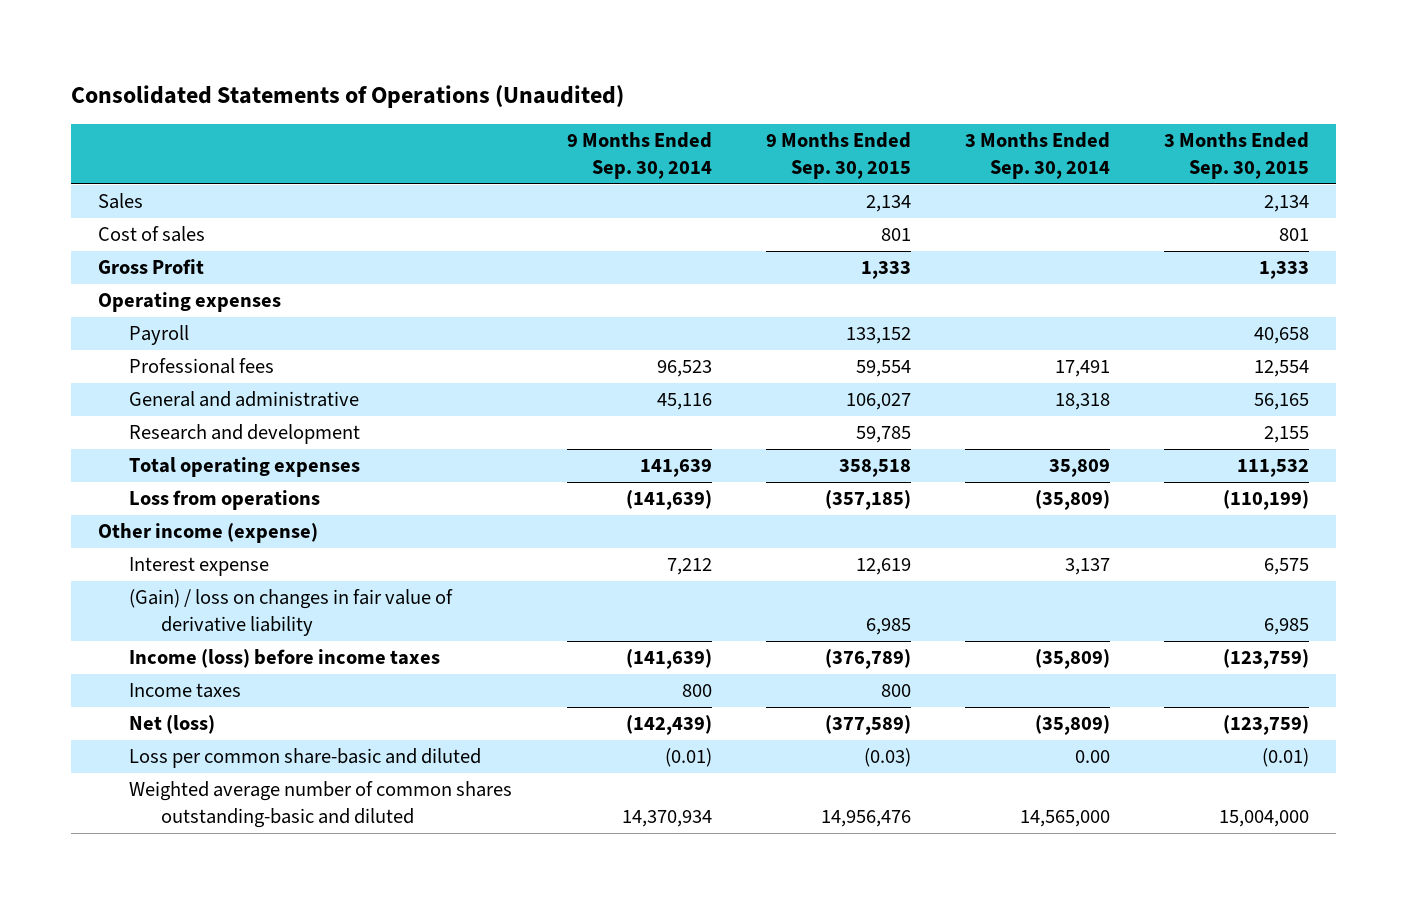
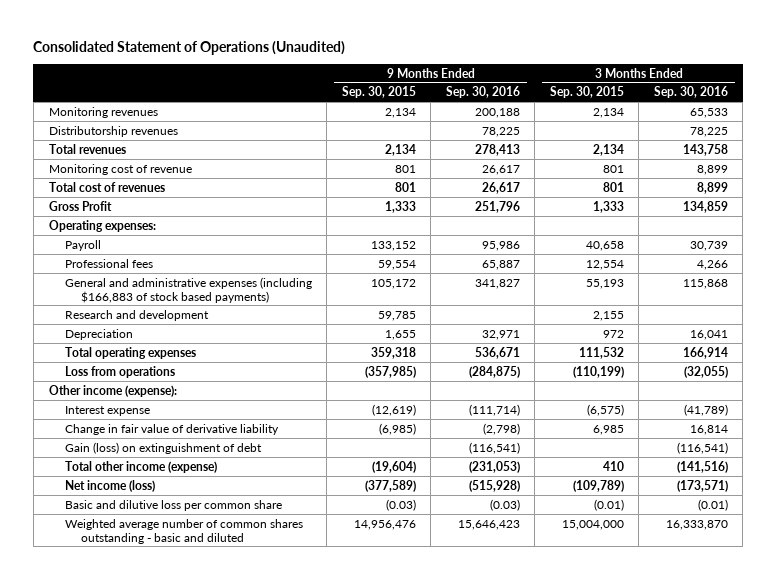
- Consolidated Statements of Operations (Unaudited)
+ Consolidated Statement of Operations (Unaudited)
- | 9 Months Ended Sep. 30, 2014 | 9 Months Ended Sep. 30, 2015 | 3 Months Ended Sep. 30, 2014 | 3 Months Ended Sep. 30, 2015
+ | 9 Months Ended Sep. 30, 2015 | 9 Months Ended Sep. 30, 2016 | 3 Months Ended Sep. 30, 2015 | 3 Months Ended Sep. 30, 2016
- Sales | | 2,134 | | 2,134
- Cost of sales | | 801 | | 801
+ Monitoring revenues | 2,134 | 200,188 | 2,134 | 65,533
+ Distributorship revenues | | 78,225 | | 78,225
+ Total revenues | 2,134 | 278,413 | 2,134 | 143,758
+ Monitoring cost of revenue | 801 | 26,617 | 801 | 8,899
+ Total cost of revenues | 801 | 26,617 | 801 | 8,899
- Operating expenses
+ Operating expenses:
- General and administrative | 45,116 | 106,027 | 18,318 | 56,165
+ General and administrative expenses (including $166,883 of stock based payments) | 105,172 | 341,827 | 55,193 | 115,868
- Total operating expenses | 141,639 | 358,518 | 35,809 | 111,532
- Loss from operations | (141,639) | (357,185) | (35,809) | (110,199)
- Other income (expense)
- Interest expense | 7,212 | 12,619 | 3,137 | 6,575
- (Gain) / loss on changes in fair value of derivative liability | | 6,985 | | 6,985
- Income (loss) before income taxes | (141,639) | (376,789) | (35,809) | (123,759)
- Income taxes | 800 | 800 | |
- Net (loss) | (142,439) | (377,589) | (35,809) | (123,759)
- Loss per common share-basic and diluted | (0.01) | (0.03) | 0.00 | (0.01)
- Weighted average number of common shares outstanding-basic and diluted | 14,370,934 | 14,956,476 | 14,565,000 | 15,004,000
+ Depreciation | 1,655 | 32,971 | 972 | 16,041
+ Total operating expenses | 359,318 | 536,671 | 111,532 | 166,914
+ Loss from operations | (357,985) | (284,875) | (110,199) | (32,055)
+ Other income (expense):
+ Interest expense | (12,619) | (111,714) | (6,575) | (41,789)
+ Change in fair value of derivative liability | (6,985) | (2,798) | 6,985 | 16,814
+ Gain (loss) on extinguishment of debt | | (116,541) | | (116,541)
+ Total other income (expense) | (19,604) | (231,053) | 410 | (141,516)
+ Net income (loss) | (377,589) | (515,928) | (109,789) | (173,571)
+ Basic and dilutive loss per common share | (0.03) | (0.03) | (0.01) | (0.01)
+ Weighted average number of common shares outstanding - basic and diluted | 14,956,476 | 15,646,423 | 15,004,000 | 16,333,870

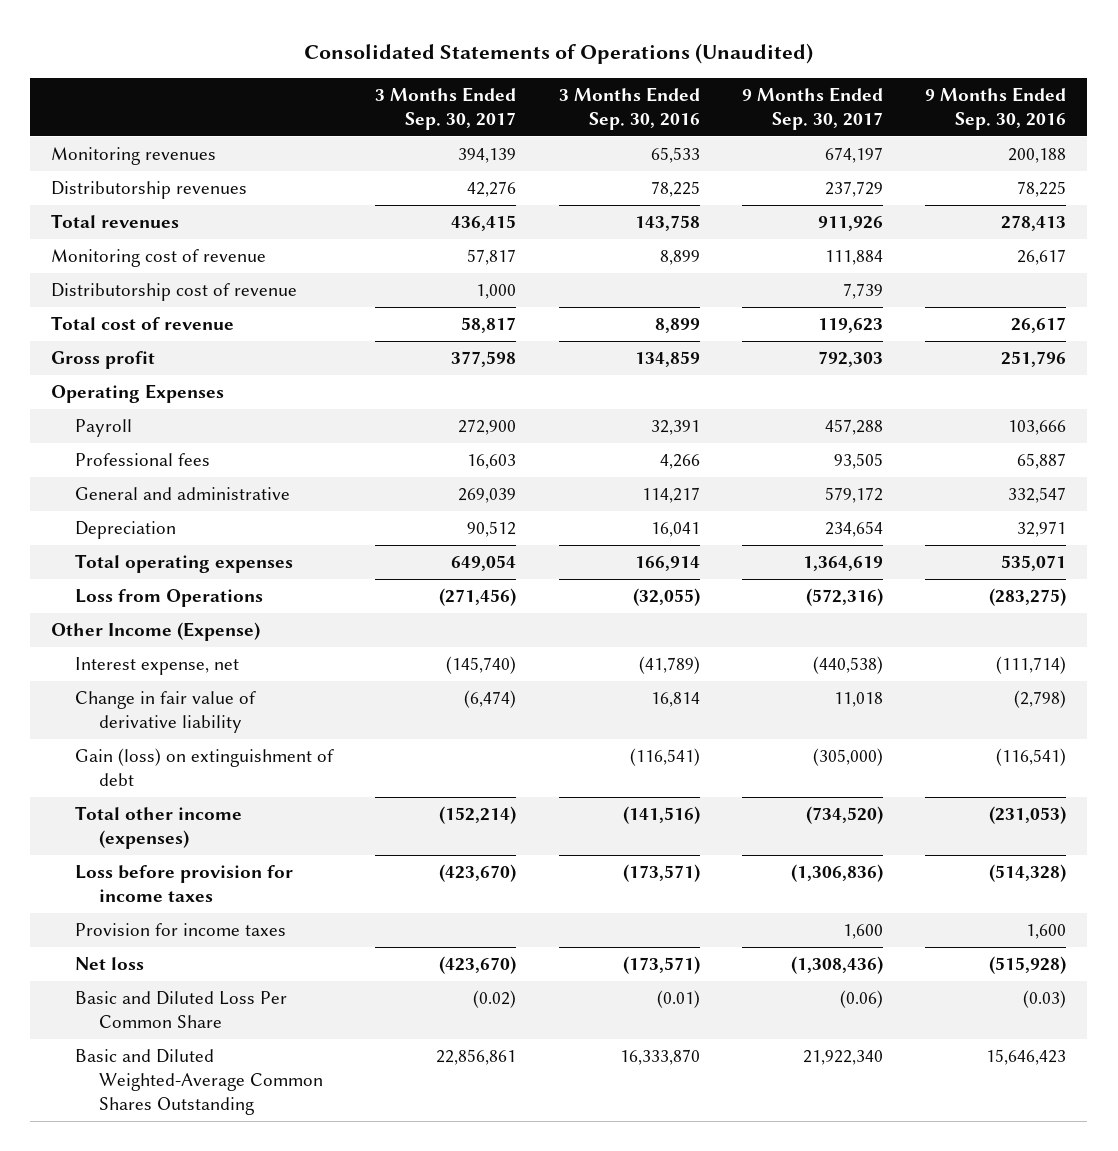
- Consolidated Statement of Operations (Unaudited)
+ Consolidated Statements of Operations (Unaudited)
- | 9 Months Ended Sep. 30, 2015 | 9 Months Ended Sep. 30, 2016 | 3 Months Ended Sep. 30, 2015 | 3 Months Ended Sep. 30, 2016
+ | 3 Months Ended Sep. 30, 2017 | 3 Months Ended Sep. 30, 2016 | 9 Months Ended Sep. 30, 2017 | 9 Months Ended Sep. 30, 2016
- Total cost of revenues | 801 | 26,617 | 801 | 8,899
- Gross Profit | 1,333 | 251,796 | 1,333 | 134,859
- Operating expenses:
- Payroll | 133,152 | 95,986 | 40,658 | 30,739
+ Distributorship cost of revenue | 1,000 | | 7,739 |
+ Total cost of revenue | 58,817 | 8,899 | 119,623 | 26,617
+ Gross profit | 377,598 | 134,859 | 792,303 | 251,796
+ Operating Expenses
+ Payroll | 272,900 | 32,391 | 457,288 | 103,666
- General and administrative expenses (including $166,883 of stock based payments) | 105,172 | 341,827 | 55,193 | 115,868
- Research and development | 59,785 | | 2,155 |
+ General and administrative | 269,039 | 114,217 | 579,172 | 332,547
- Total operating expenses | 359,318 | 536,671 | 111,532 | 166,914
- Loss from operations | (357,985) | (284,875) | (110,199) | (32,055)
- Other income (expense):
- Interest expense | (12,619) | (111,714) | (6,575) | (41,789)
+ Total operating expenses | 649,054 | 166,914 | 1,364,619 | 535,071
+ Loss from Operations | (271,456) | (32,055) | (572,316) | (283,275)
+ Other Income (Expense)
+ Interest expense, net | (145,740) | (41,789) | (440,538) | (111,714)
- Total other income (expense) | (19,604) | (231,053) | 410 | (141,516)
- Net income (loss) | (377,589) | (515,928) | (109,789) | (173,571)
- Basic and dilutive loss per common share | (0.03) | (0.03) | (0.01) | (0.01)
- Weighted average number of common shares outstanding - basic and diluted | 14,956,476 | 15,646,423 | 15,004,000 | 16,333,870
+ Total other income (expenses) | (152,214) | (141,516) | (734,520) | (231,053)
+ Loss before provision for income taxes | (423,670) | (173,571) | (1,306,836) | (514,328)
+ Provision for income taxes | | | 1,600 | 1,600
+ Net loss | (423,670) | (173,571) | (1,308,436) | (515,928)
+ Basic and Diluted Loss Per Common Share | (0.02) | (0.01) | (0.06) | (0.03)
+ Basic and Diluted Weighted-Average Common Shares Outstanding | 22,856,861 | 16,333,870 | 21,922,340 | 15,646,423

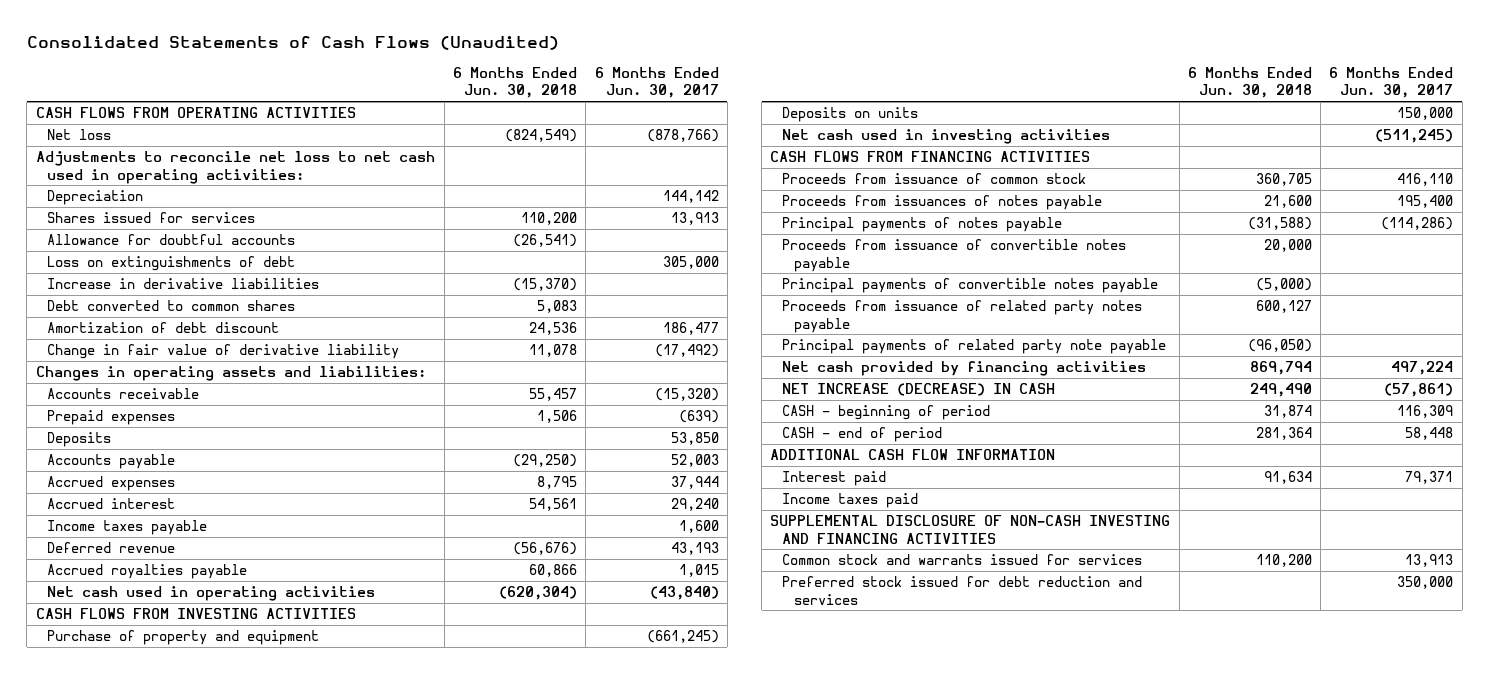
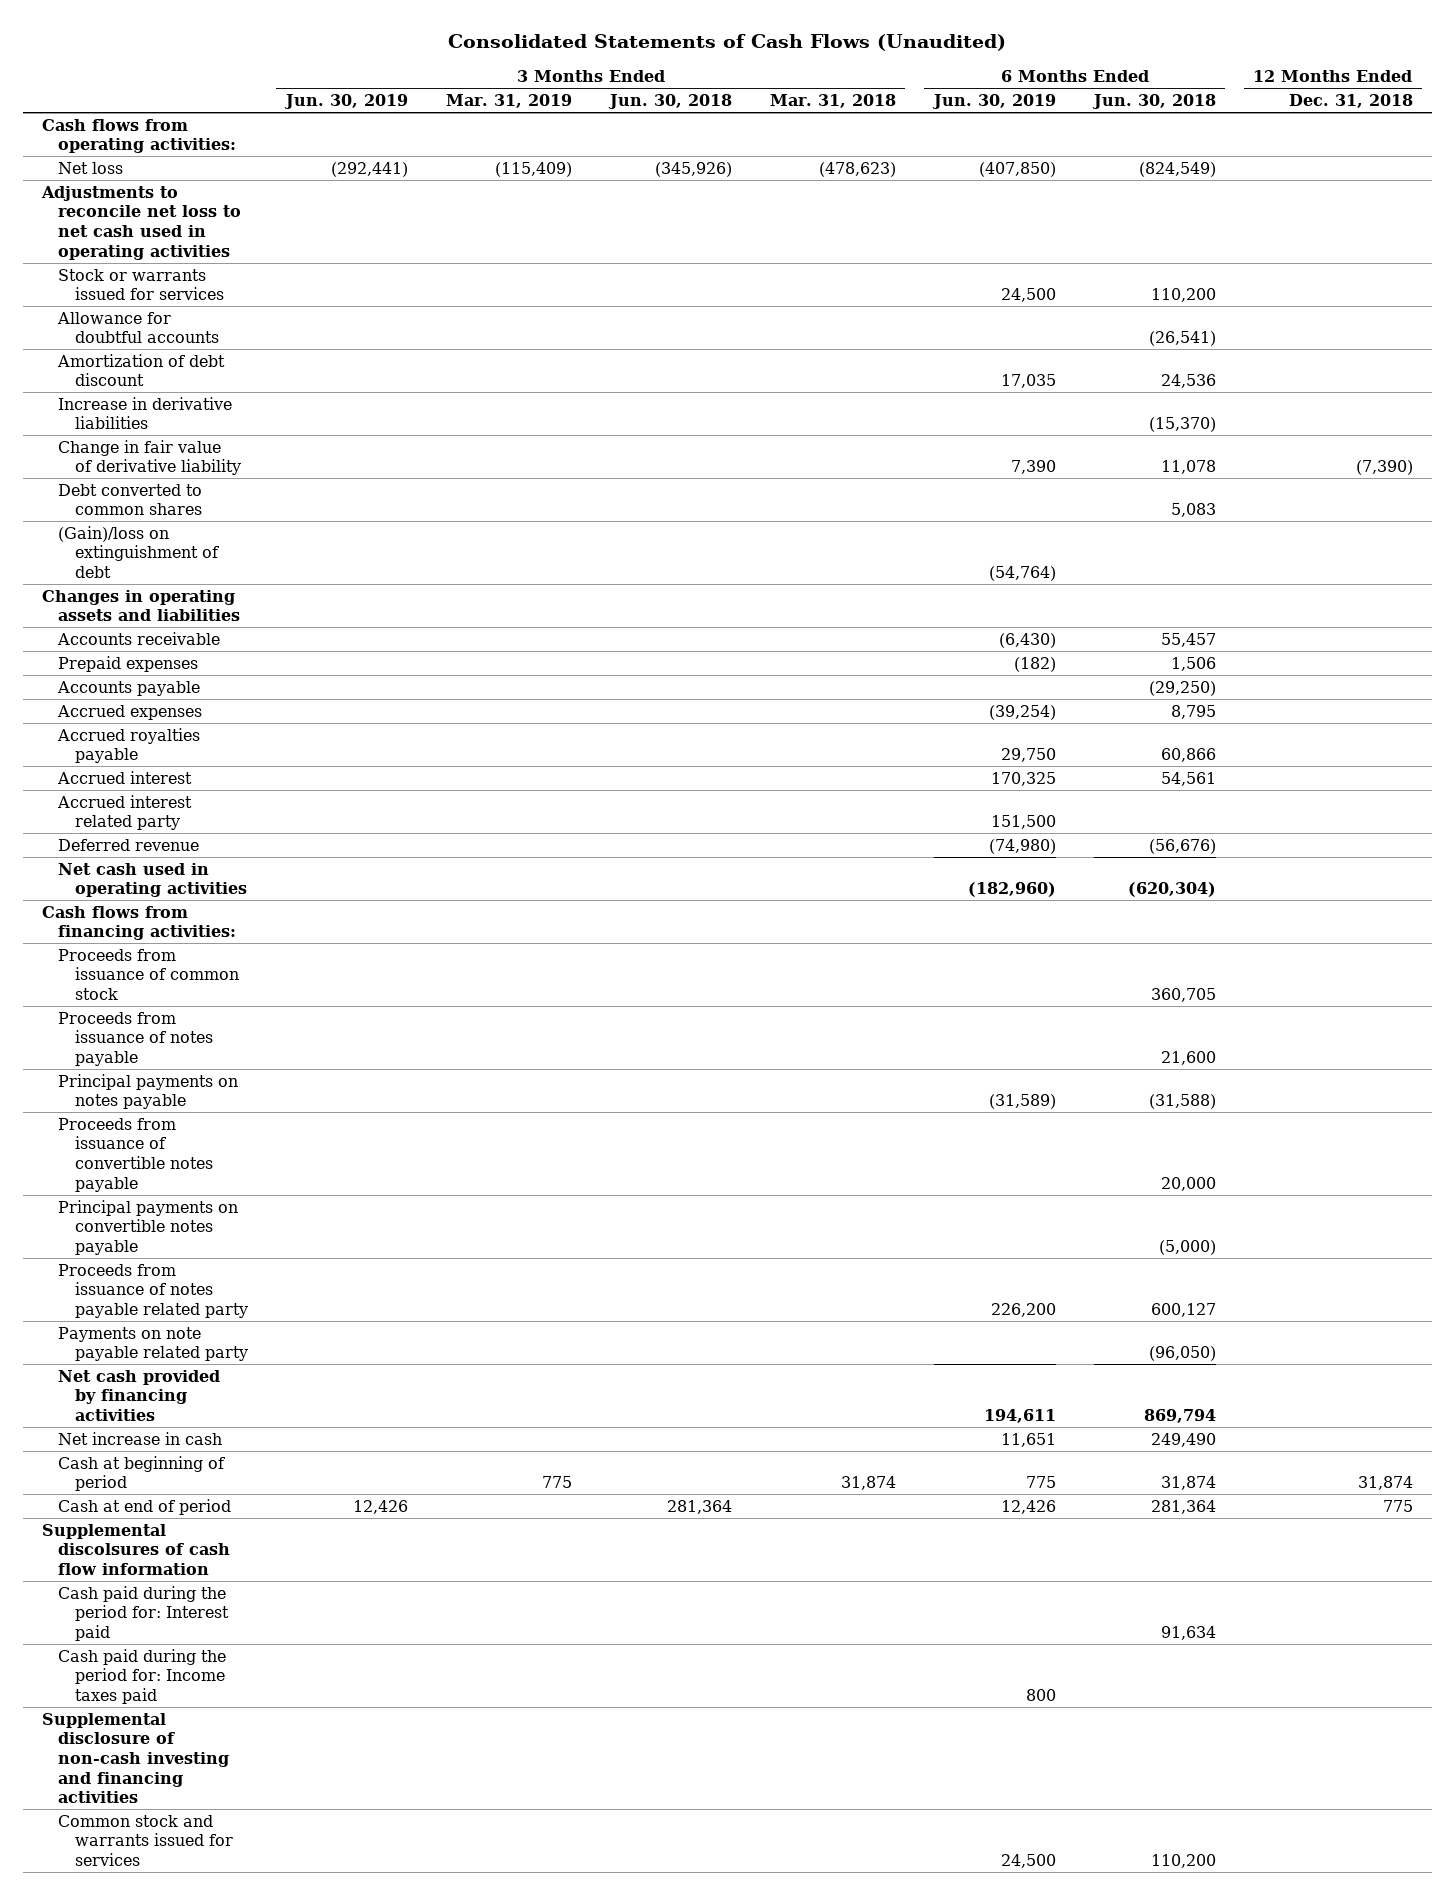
- | 6 Months Ended Jun. 30, 2018 | 6 Months Ended Jun. 30, 2017
+ | 3 Months Ended Jun. 30, 2019 | 3 Months Ended Mar. 31, 2019 | 3 Months Ended Jun. 30, 2018 | 3 Months Ended Mar. 31, 2018 | 6 Months Ended Jun. 30, 2019 | 6 Months Ended Jun. 30, 2018 | 12 Months Ended Dec. 31, 2018
- CASH FLOWS FROM OPERATING ACTIVITIES
+ Cash flows from operating activities:
- Adjustments to reconcile net loss to net cash used in operating activities:
- Depreciation | | 144,142
- Shares issued for services | 110,200 | 13,913
+ Adjustments to reconcile net loss to net cash used in operating activities
+ Stock or warrants issued for services | | | | | 24,500 | 110,200 |
- Loss on extinguishments of debt | | 305,000
moved down: Increase in derivative liabilities | | | | | | (15,370) |
- Changes in operating assets and liabilities:
moved down: Debt converted to common shares | | | | | | 5,083 |
+ (Gain)/loss on extinguishment of debt | | | | | (54,764) | |
+ Changes in operating assets and liabilities
- Deposits | | 53,850
moved up: Accrued royalties payable | | | | | 29,750 | 60,866 |
- Income taxes payable | | 1,600
+ Accrued interest related party | | | | | 151,500 | |
- CASH FLOWS FROM INVESTING ACTIVITIES
- Purchase of property and equipment | | (661,245)
- Deposits on units | | 150,000
- Net cash used in investing activities | | (511,245)
- CASH FLOWS FROM FINANCING ACTIVITIES
+ Cash flows from financing activities:
- Proceeds from issuances of notes payable | 21,600 | 195,400
- Principal payments of notes payable | (31,588) | (114,286)
+ Proceeds from issuance of notes payable | | | | | | 21,600 |
+ Principal payments on notes payable | | | | | (31,589) | (31,588) |
- Principal payments of convertible notes payable | (5,000) |
- Proceeds from issuance of related party notes payable | 600,127 |
- Principal payments of related party note payable | (96,050) |
+ Principal payments on convertible notes payable | | | | | | (5,000) |
+ Proceeds from issuance of notes payable related party | | | | | 226,200 | 600,127 |
+ Payments on note payable related party | | | | | | (96,050) |
- NET INCREASE (DECREASE) IN CASH | 249,490 | (57,861)
- CASH - beginning of period | 31,874 | 116,309
- CASH - end of period | 281,364 | 58,448
- ADDITIONAL CASH FLOW INFORMATION
- Interest paid | 91,634 | 79,371
- Income taxes paid
- SUPPLEMENTAL DISCLOSURE OF NON-CASH INVESTING AND FINANCING ACTIVITIES
+ Net increase in cash | | | | | 11,651 | 249,490 |
+ Cash at beginning of period | | 775 | | 31,874 | 775 | 31,874 | 31,874
+ Cash at end of period | 12,426 | | 281,364 | | 12,426 | 281,364 | 775
+ Supplemental discolsures of cash flow information
+ Cash paid during the period for: Interest paid | | | | | | 91,634 |
+ Cash paid during the period for: Income taxes paid | | | | | 800 | |
+ Supplemental disclosure of non-cash investing and financing activities
- Preferred stock issued for debt reduction and services | | 350,000

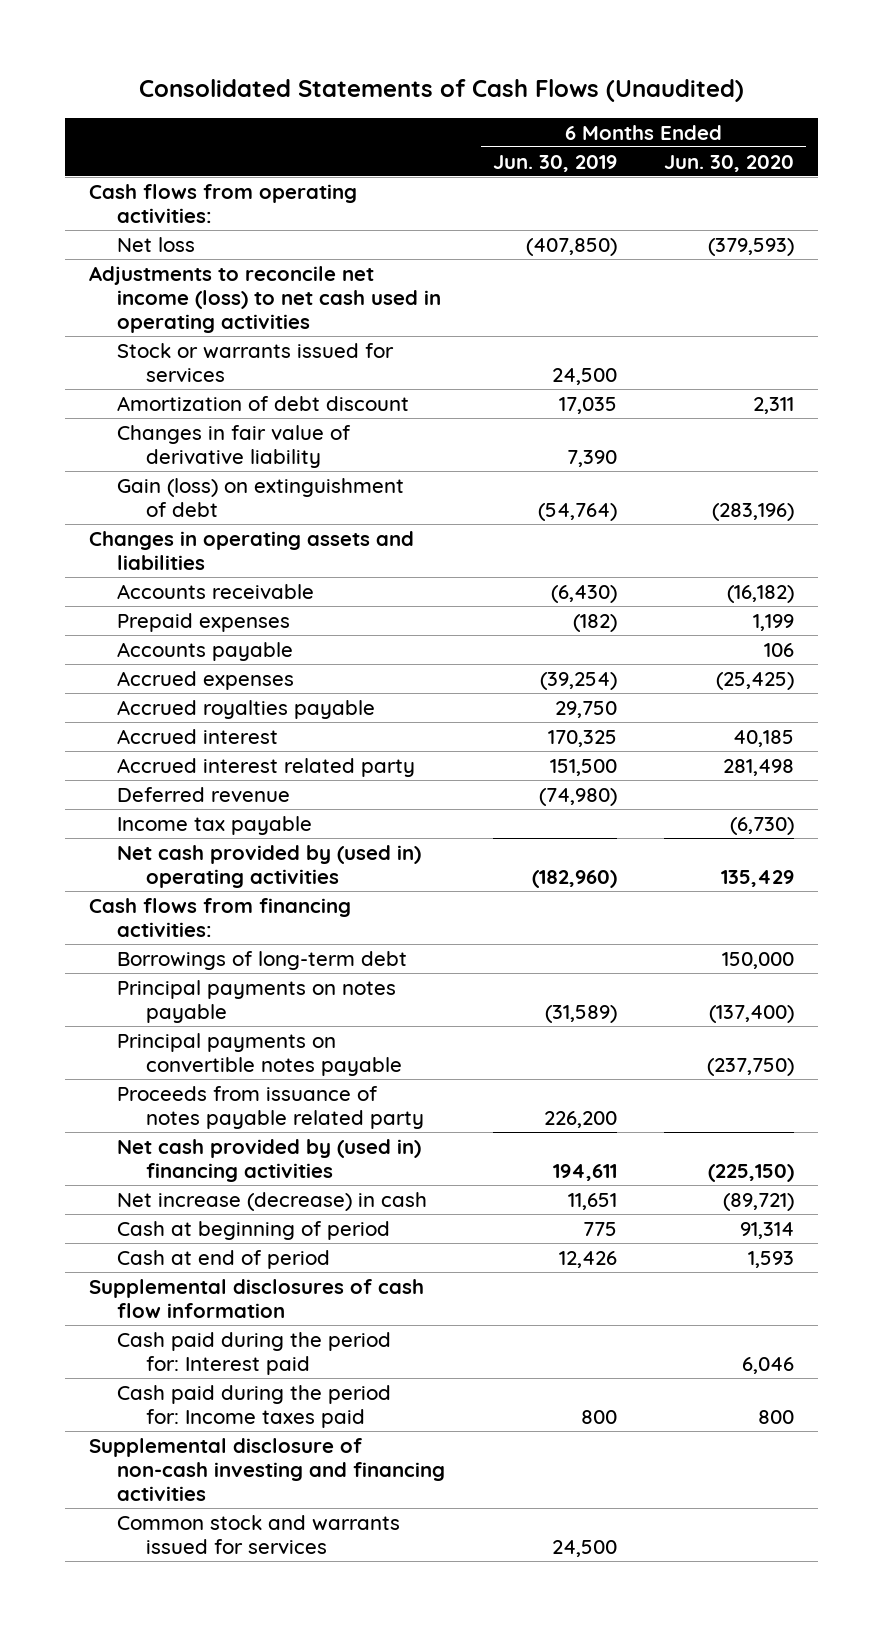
- | 3 Months Ended Jun. 30, 2019 | 3 Months Ended Mar. 31, 2019 | 3 Months Ended Jun. 30, 2018 | 3 Months Ended Mar. 31, 2018 | 6 Months Ended Jun. 30, 2019 | 6 Months Ended Jun. 30, 2018 | 12 Months Ended Dec. 31, 2018
+ | 6 Months Ended Jun. 30, 2019 | 6 Months Ended Jun. 30, 2020
- Adjustments to reconcile net loss to net cash used in operating activities
+ Adjustments to reconcile net income (loss) to net cash used in operating activities
- Allowance for doubtful accounts | | | | | | (26,541) |
- Increase in derivative liabilities | | | | | | (15,370) |
- Change in fair value of derivative liability | | | | | 7,390 | 11,078 | (7,390)
- Debt converted to common shares | | | | | | 5,083 |
- (Gain)/loss on extinguishment of debt | | | | | (54,764) | |
+ Changes in fair value of derivative liability | 7,390 |
+ Gain (loss) on extinguishment of debt | (54,764) | (283,196)
- Net cash used in operating activities | | | | | (182,960) | (620,304) |
+ Income tax payable | | (6,730)
+ Net cash provided by (used in) operating activities | (182,960) | 135,429
- Proceeds from issuance of common stock | | | | | | 360,705 |
- Proceeds from issuance of notes payable | | | | | | 21,600 |
+ Borrowings of long-term debt | | 150,000
- Proceeds from issuance of convertible notes payable | | | | | | 20,000 |
- Payments on note payable related party | | | | | | (96,050) |
- Net cash provided by financing activities | | | | | 194,611 | 869,794 |
- Net increase in cash | | | | | 11,651 | 249,490 |
+ Net cash provided by (used in) financing activities | 194,611 | (225,150)
+ Net increase (decrease) in cash | 11,651 | (89,721)
- Supplemental discolsures of cash flow information
+ Supplemental disclosures of cash flow information

